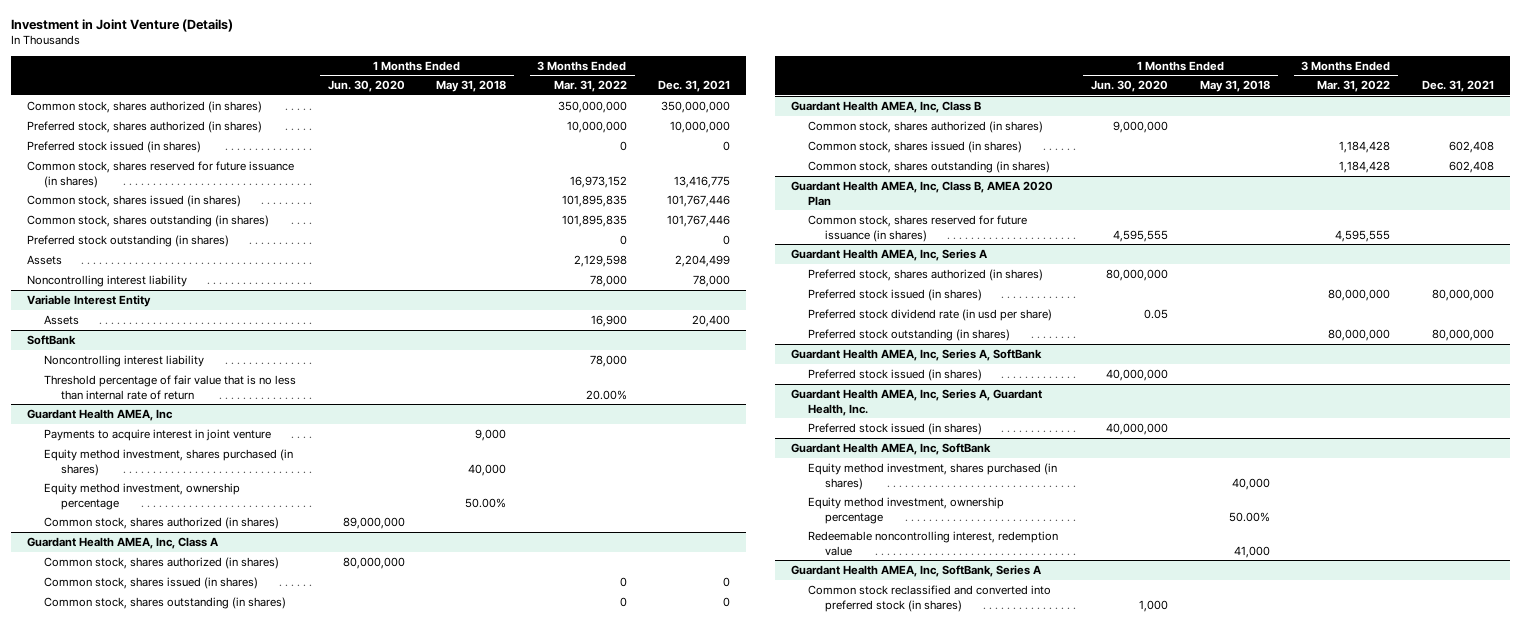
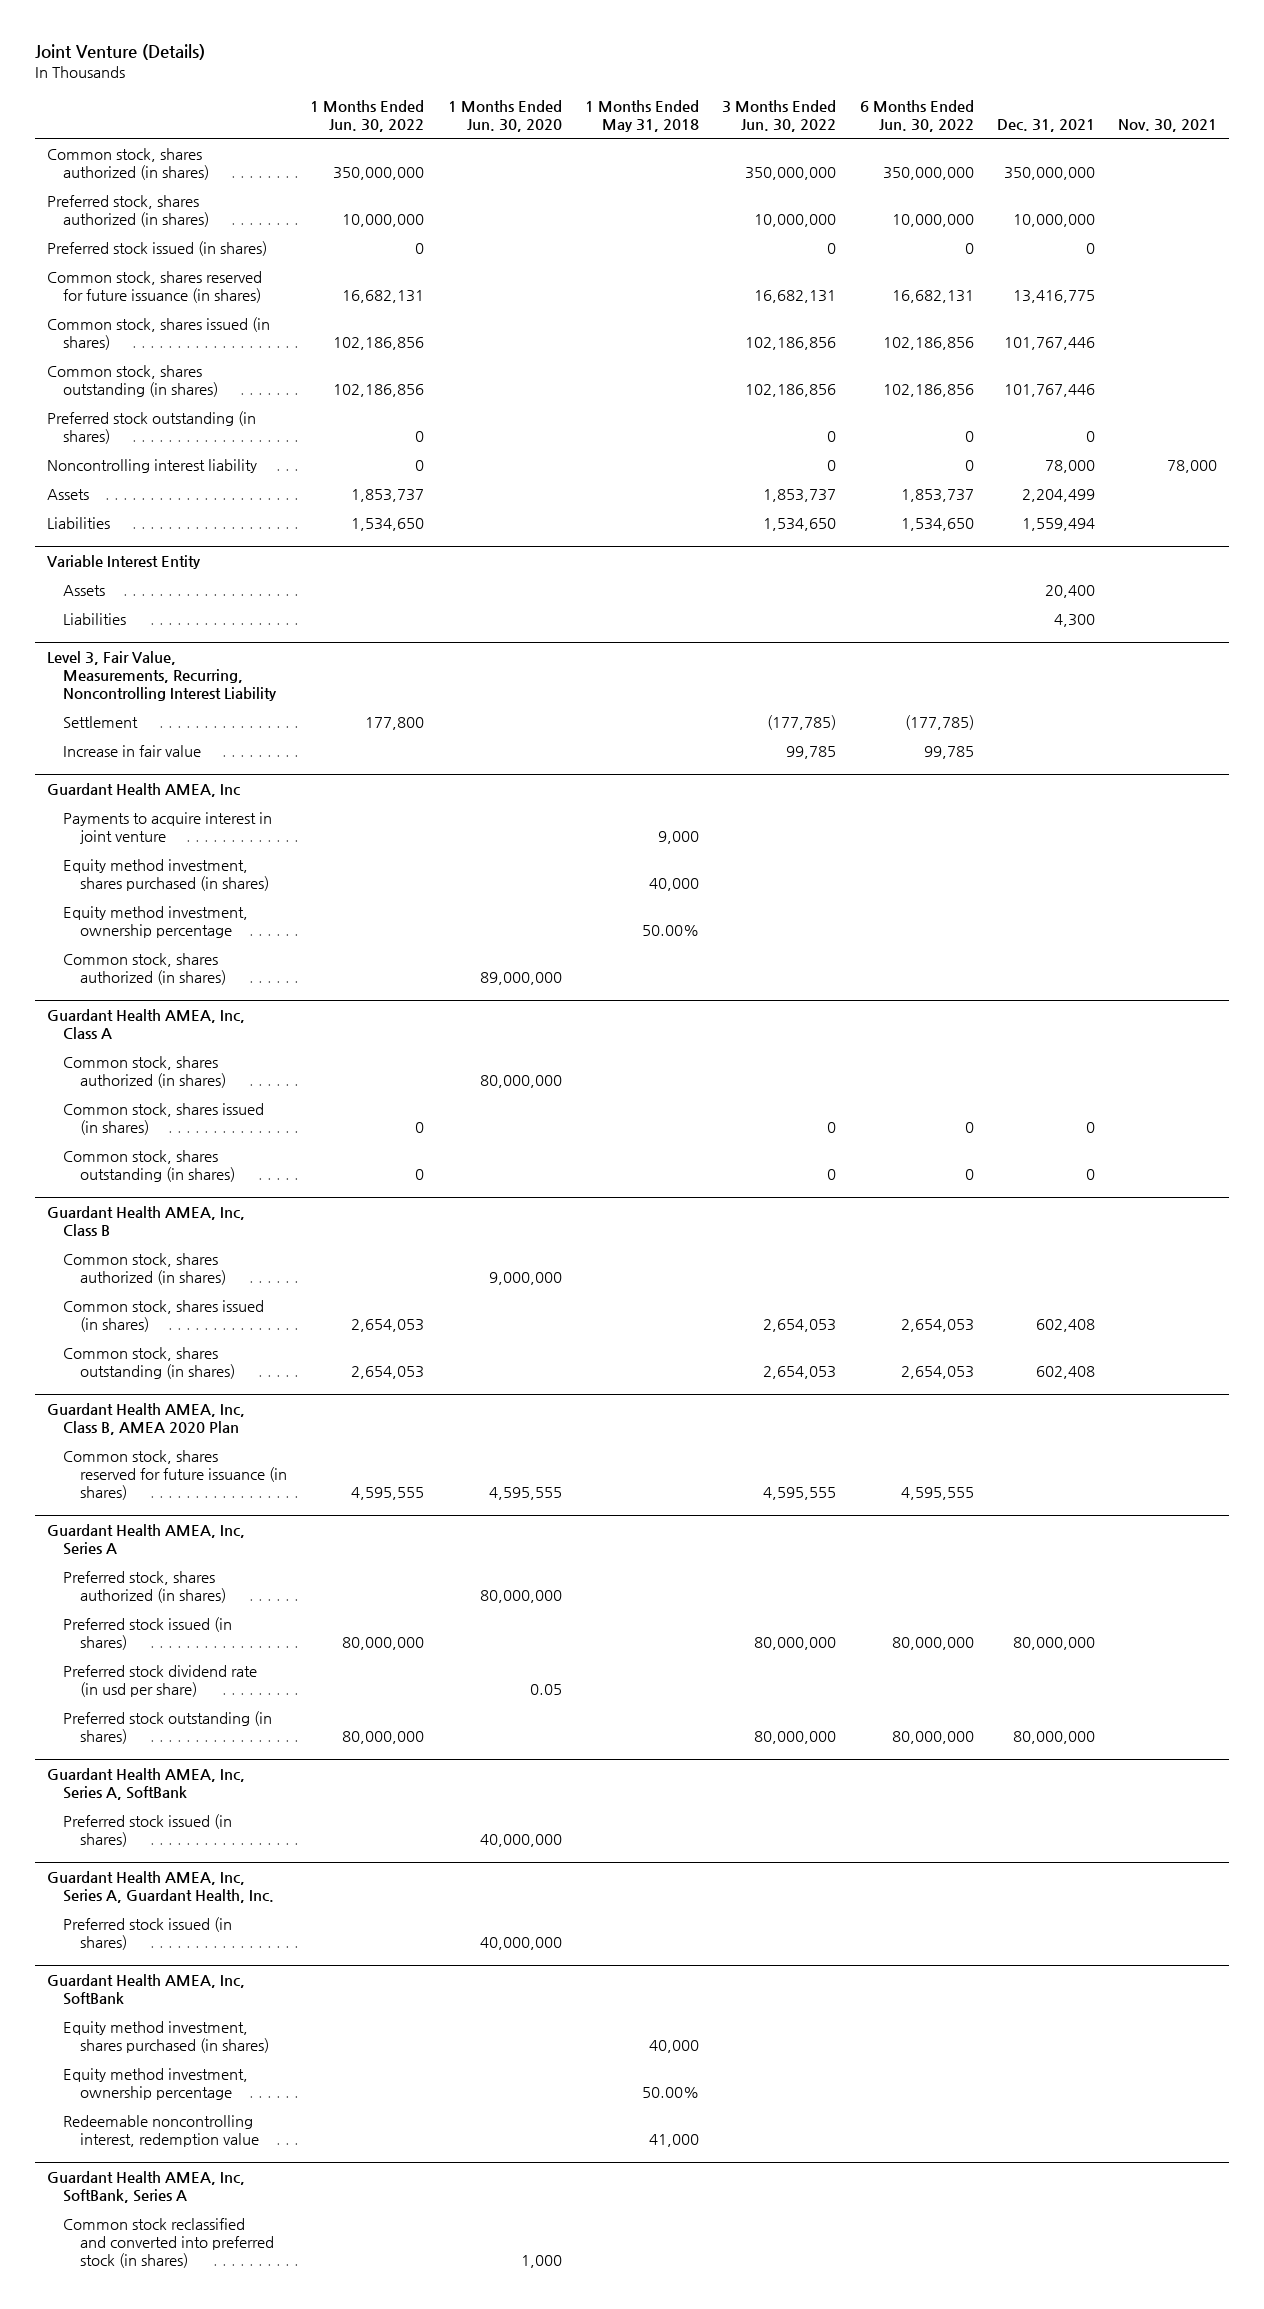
- Investment in Joint Venture (Details)
+ Joint Venture (Details)
- | 1 Months Ended Jun. 30, 2020 | 1 Months Ended May 31, 2018 | 3 Months Ended Mar. 31, 2022 | Dec. 31, 2021
+ | 1 Months Ended Jun. 30, 2022 | 1 Months Ended Jun. 30, 2020 | 1 Months Ended May 31, 2018 | 3 Months Ended Jun. 30, 2022 | 6 Months Ended Jun. 30, 2022 | Dec. 31, 2021 | Nov. 30, 2021
moved down: Assets | 1,853,737 | | | 1,853,737 | 1,853,737 | 2,204,499 |
+ Liabilities | 1,534,650 | | | 1,534,650 | 1,534,650 | 1,559,494 |
- SoftBank
- Noncontrolling interest liability | | | 78,000 |
- Threshold percentage of fair value that is no less than internal rate of return | | | 20.00% |
@ Variable Interest Entity
+ Liabilities | | | | | | 4,300 |
+ Level 3, Fair Value, Measurements, Recurring, Noncontrolling Interest Liability
+ Settlement | 177,800 | | | (177,785) | (177,785) | |
+ Increase in fair value | | | | 99,785 | 99,785 | |

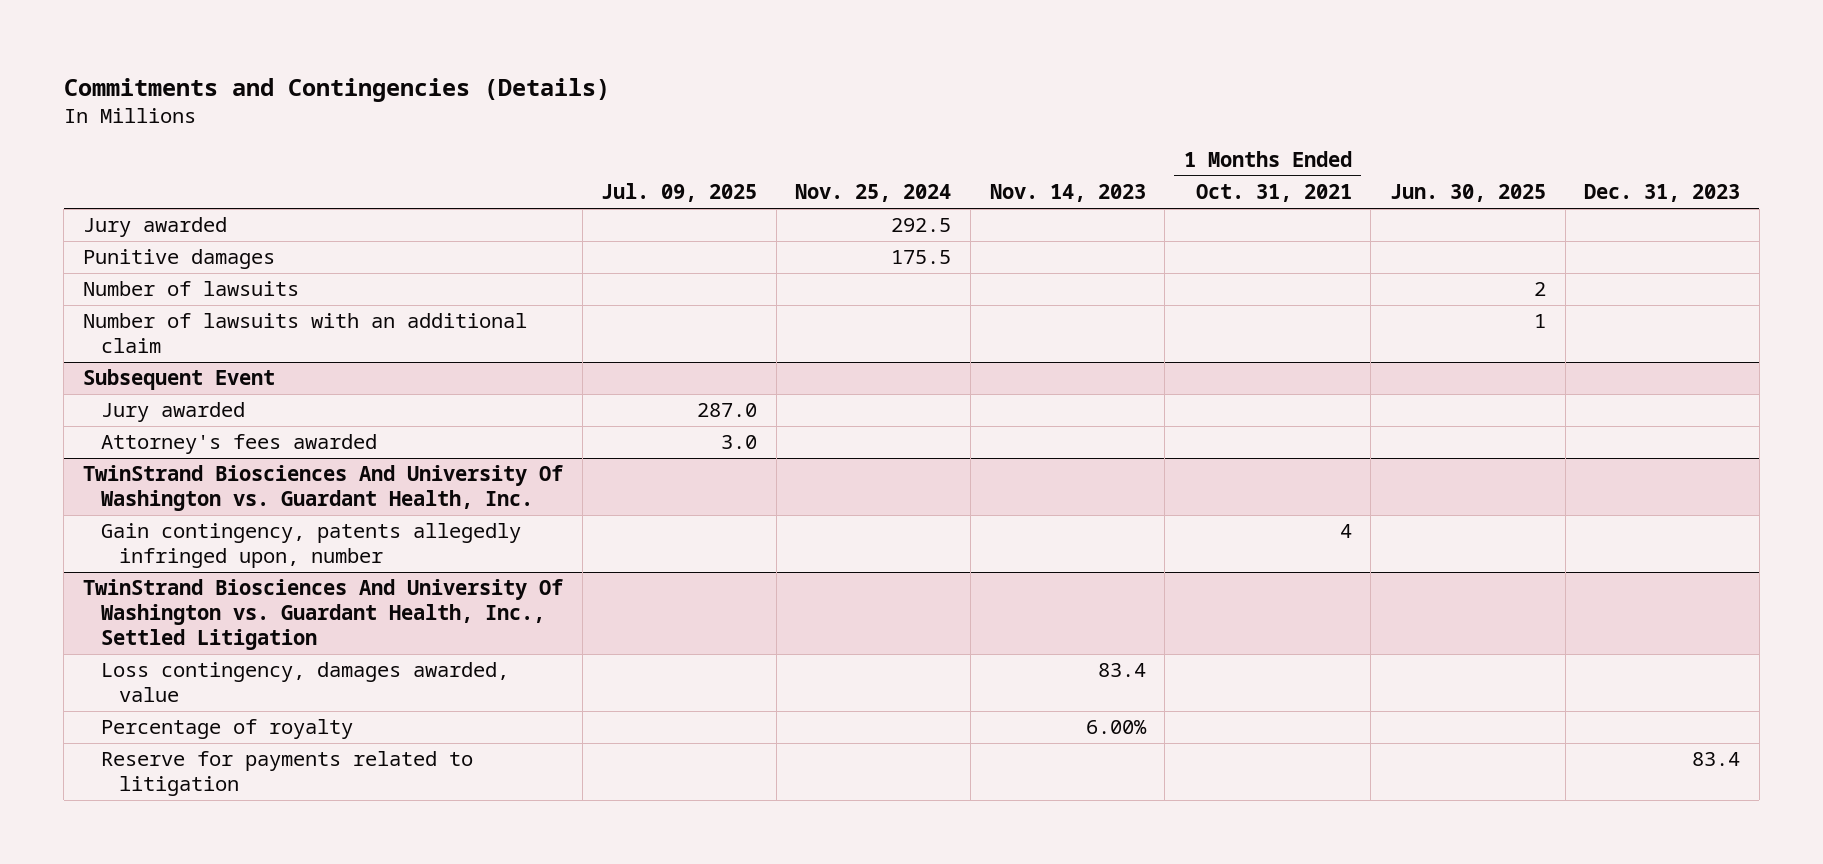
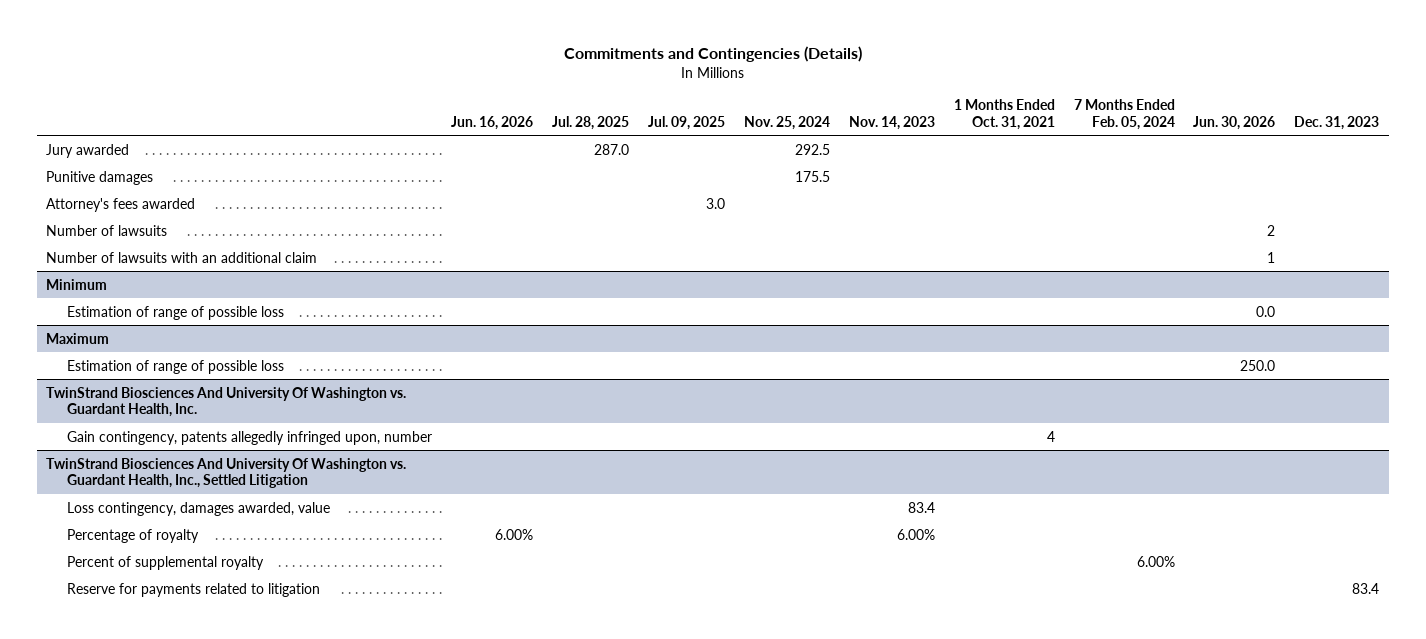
- | Jul. 09, 2025 | Nov. 25, 2024 | Nov. 14, 2023 | 1 Months Ended Oct. 31, 2021 | Jun. 30, 2025 | Dec. 31, 2023
+ | Jun. 16, 2026 | Jul. 28, 2025 | Jul. 09, 2025 | Nov. 25, 2024 | Nov. 14, 2023 | 1 Months Ended Oct. 31, 2021 | 7 Months Ended Feb. 05, 2024 | Jun. 30, 2026 | Dec. 31, 2023
+ Attorney's fees awarded | | | 3.0 | | | | | |
- Subsequent Event
- Jury awarded | 287.0 | | | | |
- Attorney's fees awarded | 3.0 | | | | |
+ Minimum
+ Estimation of range of possible loss | | | | | | | | 0.0 |
+ Maximum
+ Estimation of range of possible loss | | | | | | | | 250.0 |
@ TwinStrand Biosciences And University Of Washington vs. Guardant Health, Inc., Settled Litigation
+ Percent of supplemental royalty | | | | | | | 6.00% | |

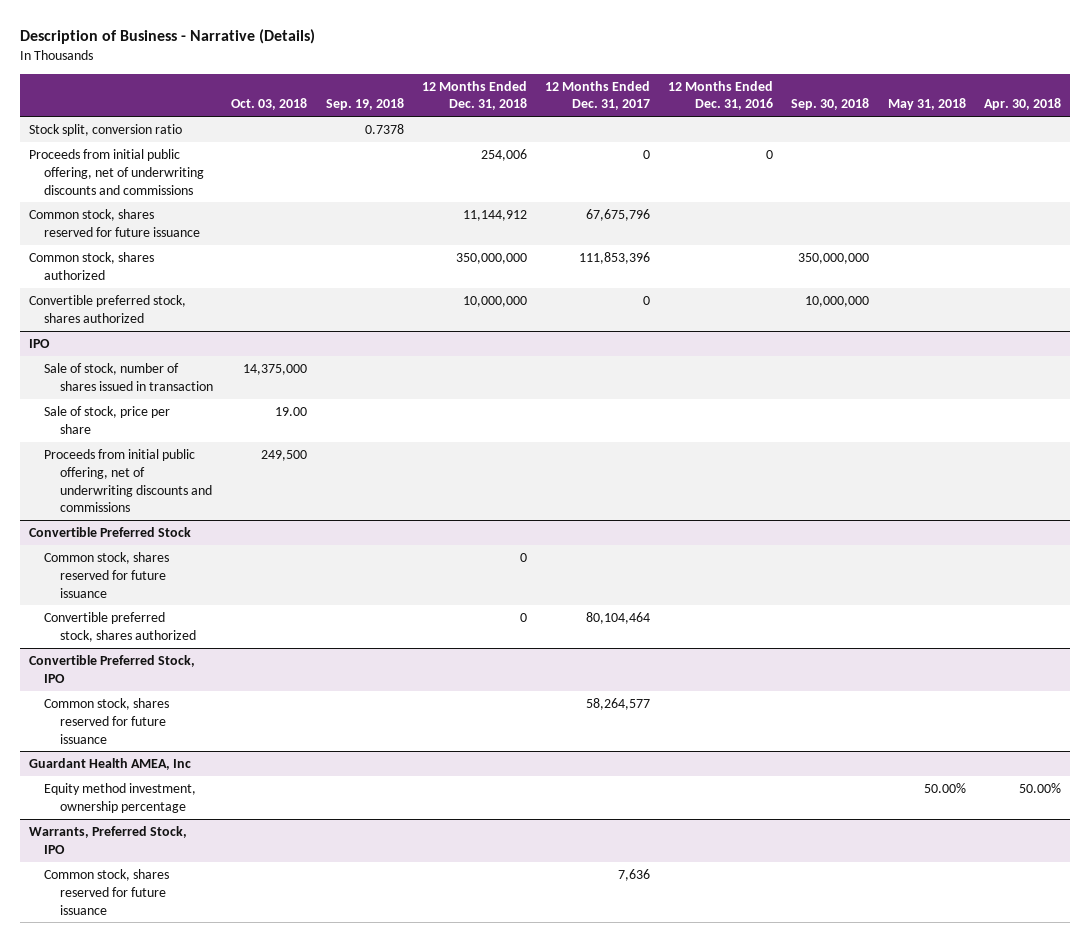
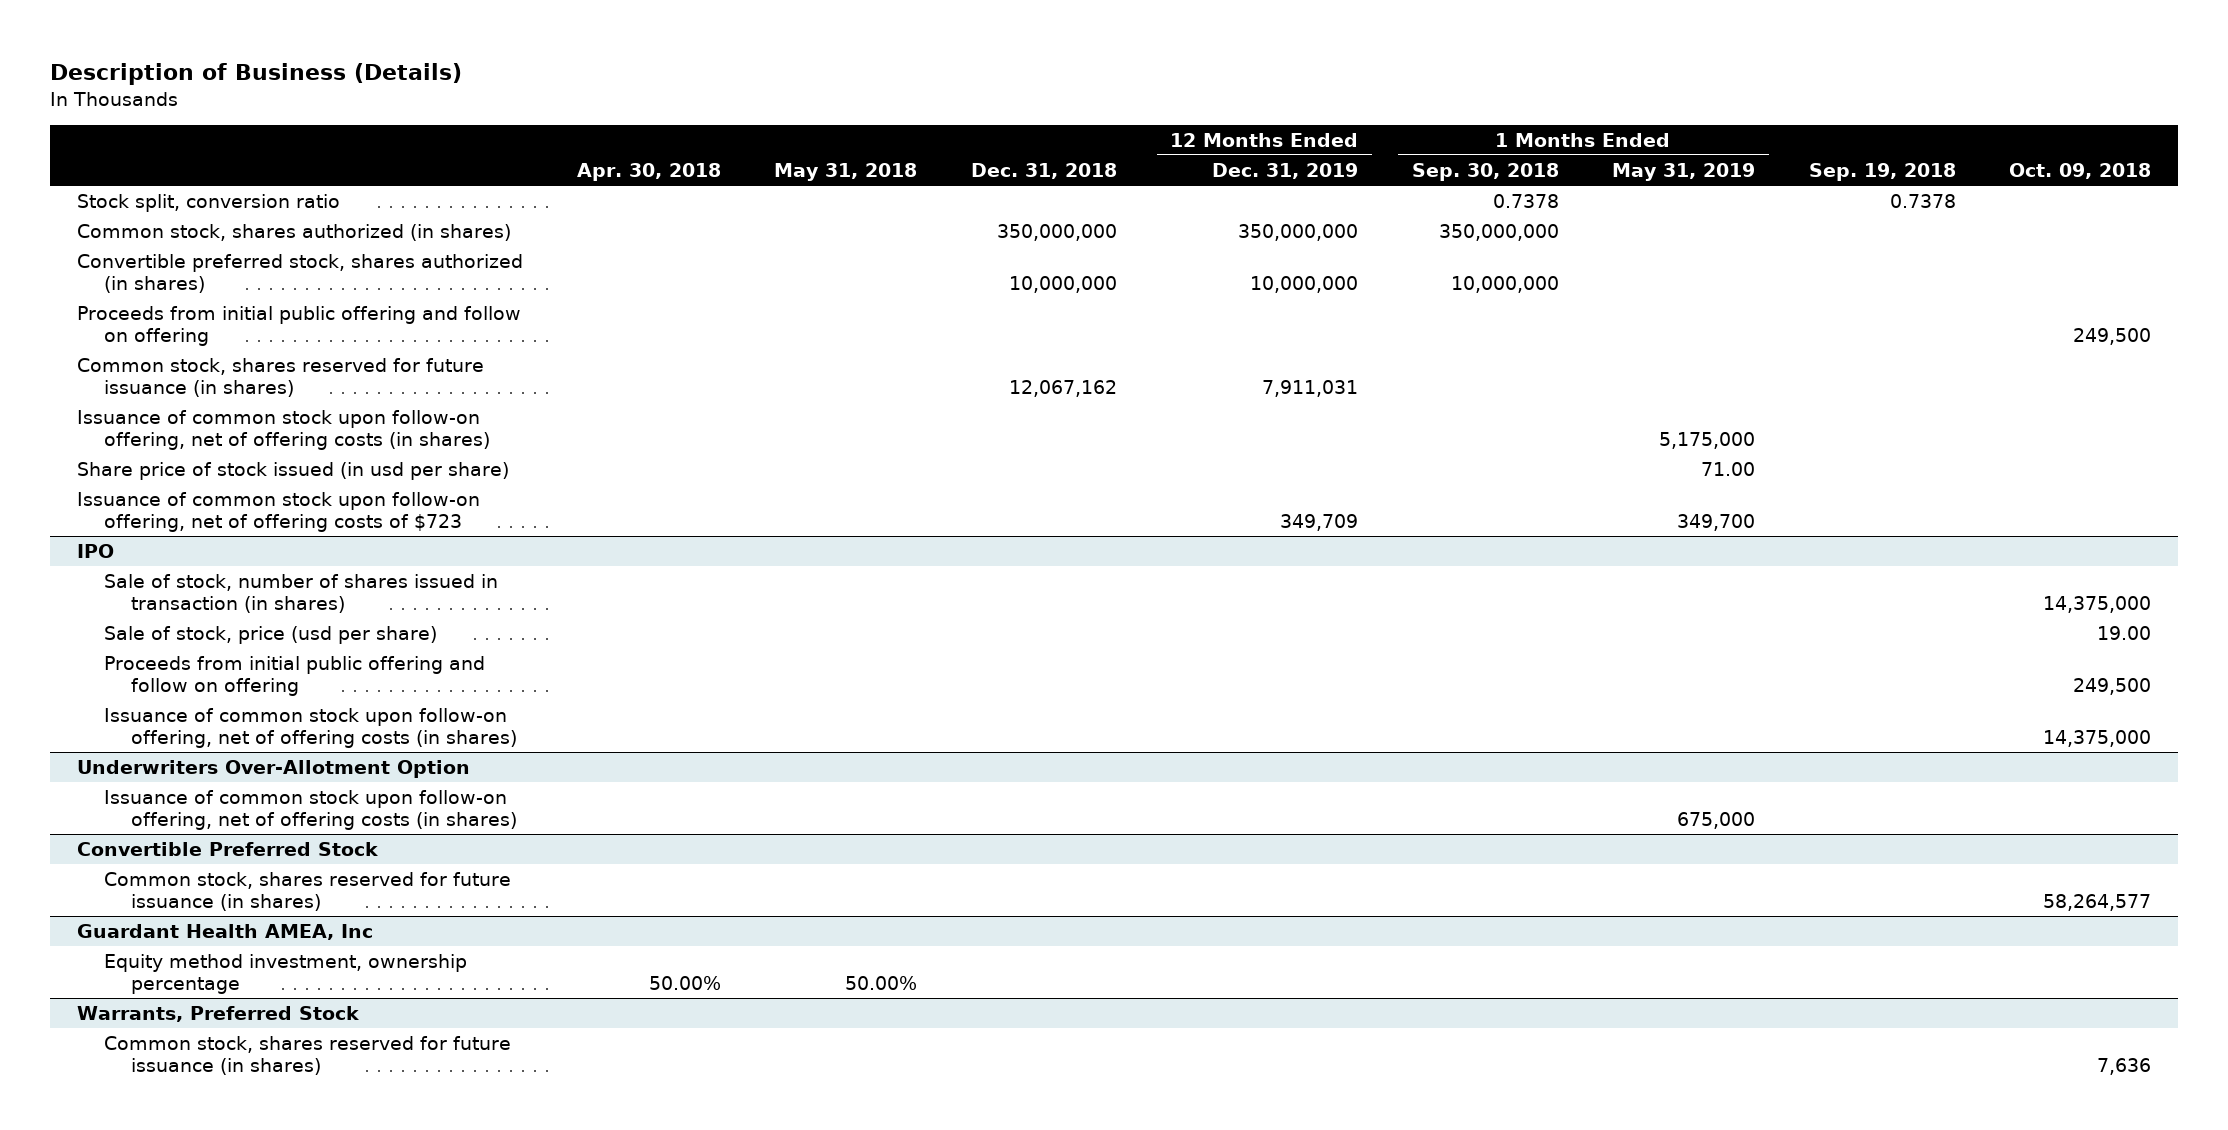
- Description of Business - Narrative (Details)
+ Description of Business (Details)
- | Oct. 03, 2018 | Sep. 19, 2018 | 12 Months Ended Dec. 31, 2018 | 12 Months Ended Dec. 31, 2017 | 12 Months Ended Dec. 31, 2016 | Sep. 30, 2018 | May 31, 2018 | Apr. 30, 2018
+ | Apr. 30, 2018 | May 31, 2018 | Dec. 31, 2018 | 12 Months Ended Dec. 31, 2019 | 1 Months Ended Sep. 30, 2018 | 1 Months Ended May 31, 2019 | Sep. 19, 2018 | Oct. 09, 2018
- Proceeds from initial public offering, net of underwriting discounts and commissions | | | 254,006 | 0 | 0 | | |
- Common stock, shares reserved for future issuance | | | 11,144,912 | 67,675,796 | | | |
- Common stock, shares authorized | | | 350,000,000 | 111,853,396 | | 350,000,000 | |
- Convertible preferred stock, shares authorized | | | 10,000,000 | 0 | | 10,000,000 | |
+ Common stock, shares authorized (in shares) | | | 350,000,000 | 350,000,000 | 350,000,000 | | |
+ Convertible preferred stock, shares authorized (in shares) | | | 10,000,000 | 10,000,000 | 10,000,000 | | |
+ Proceeds from initial public offering and follow on offering | | | | | | | | 249,500
+ Common stock, shares reserved for future issuance (in shares) | | | 12,067,162 | 7,911,031 | | | |
+ Issuance of common stock upon follow-on offering, net of offering costs (in shares) | | | | | | 5,175,000 | |
+ Share price of stock issued (in usd per share) | | | | | | 71.00 | |
+ Issuance of common stock upon follow-on offering, net of offering costs of $723 | | | | 349,709 | | 349,700 | |
@ IPO
- Sale of stock, number of shares issued in transaction | 14,375,000 | | | | | | |
- Sale of stock, price per share | 19.00 | | | | | | |
- Proceeds from initial public offering, net of underwriting discounts and commissions | 249,500 | | | | | | |
+ Sale of stock, number of shares issued in transaction (in shares) | | | | | | | | 14,375,000
+ Sale of stock, price (usd per share) | | | | | | | | 19.00
+ Proceeds from initial public offering and follow on offering | | | | | | | | 249,500
+ Issuance of common stock upon follow-on offering, net of offering costs (in shares) | | | | | | | | 14,375,000
+ Underwriters Over-Allotment Option
+ Issuance of common stock upon follow-on offering, net of offering costs (in shares) | | | | | | 675,000 | |
@ Convertible Preferred Stock
- Common stock, shares reserved for future issuance | | | 0 | | | | |
- Convertible preferred stock, shares authorized | | | 0 | 80,104,464 | | | |
- Convertible Preferred Stock, IPO
- Common stock, shares reserved for future issuance | | | | 58,264,577 | | | |
@ Convertible Preferred Stock
+ Common stock, shares reserved for future issuance (in shares) | | | | | | | | 58,264,577
- Warrants, Preferred Stock, IPO
- Common stock, shares reserved for future issuance | | | | 7,636 | | | |
+ Warrants, Preferred Stock
+ Common stock, shares reserved for future issuance (in shares) | | | | | | | | 7,636

